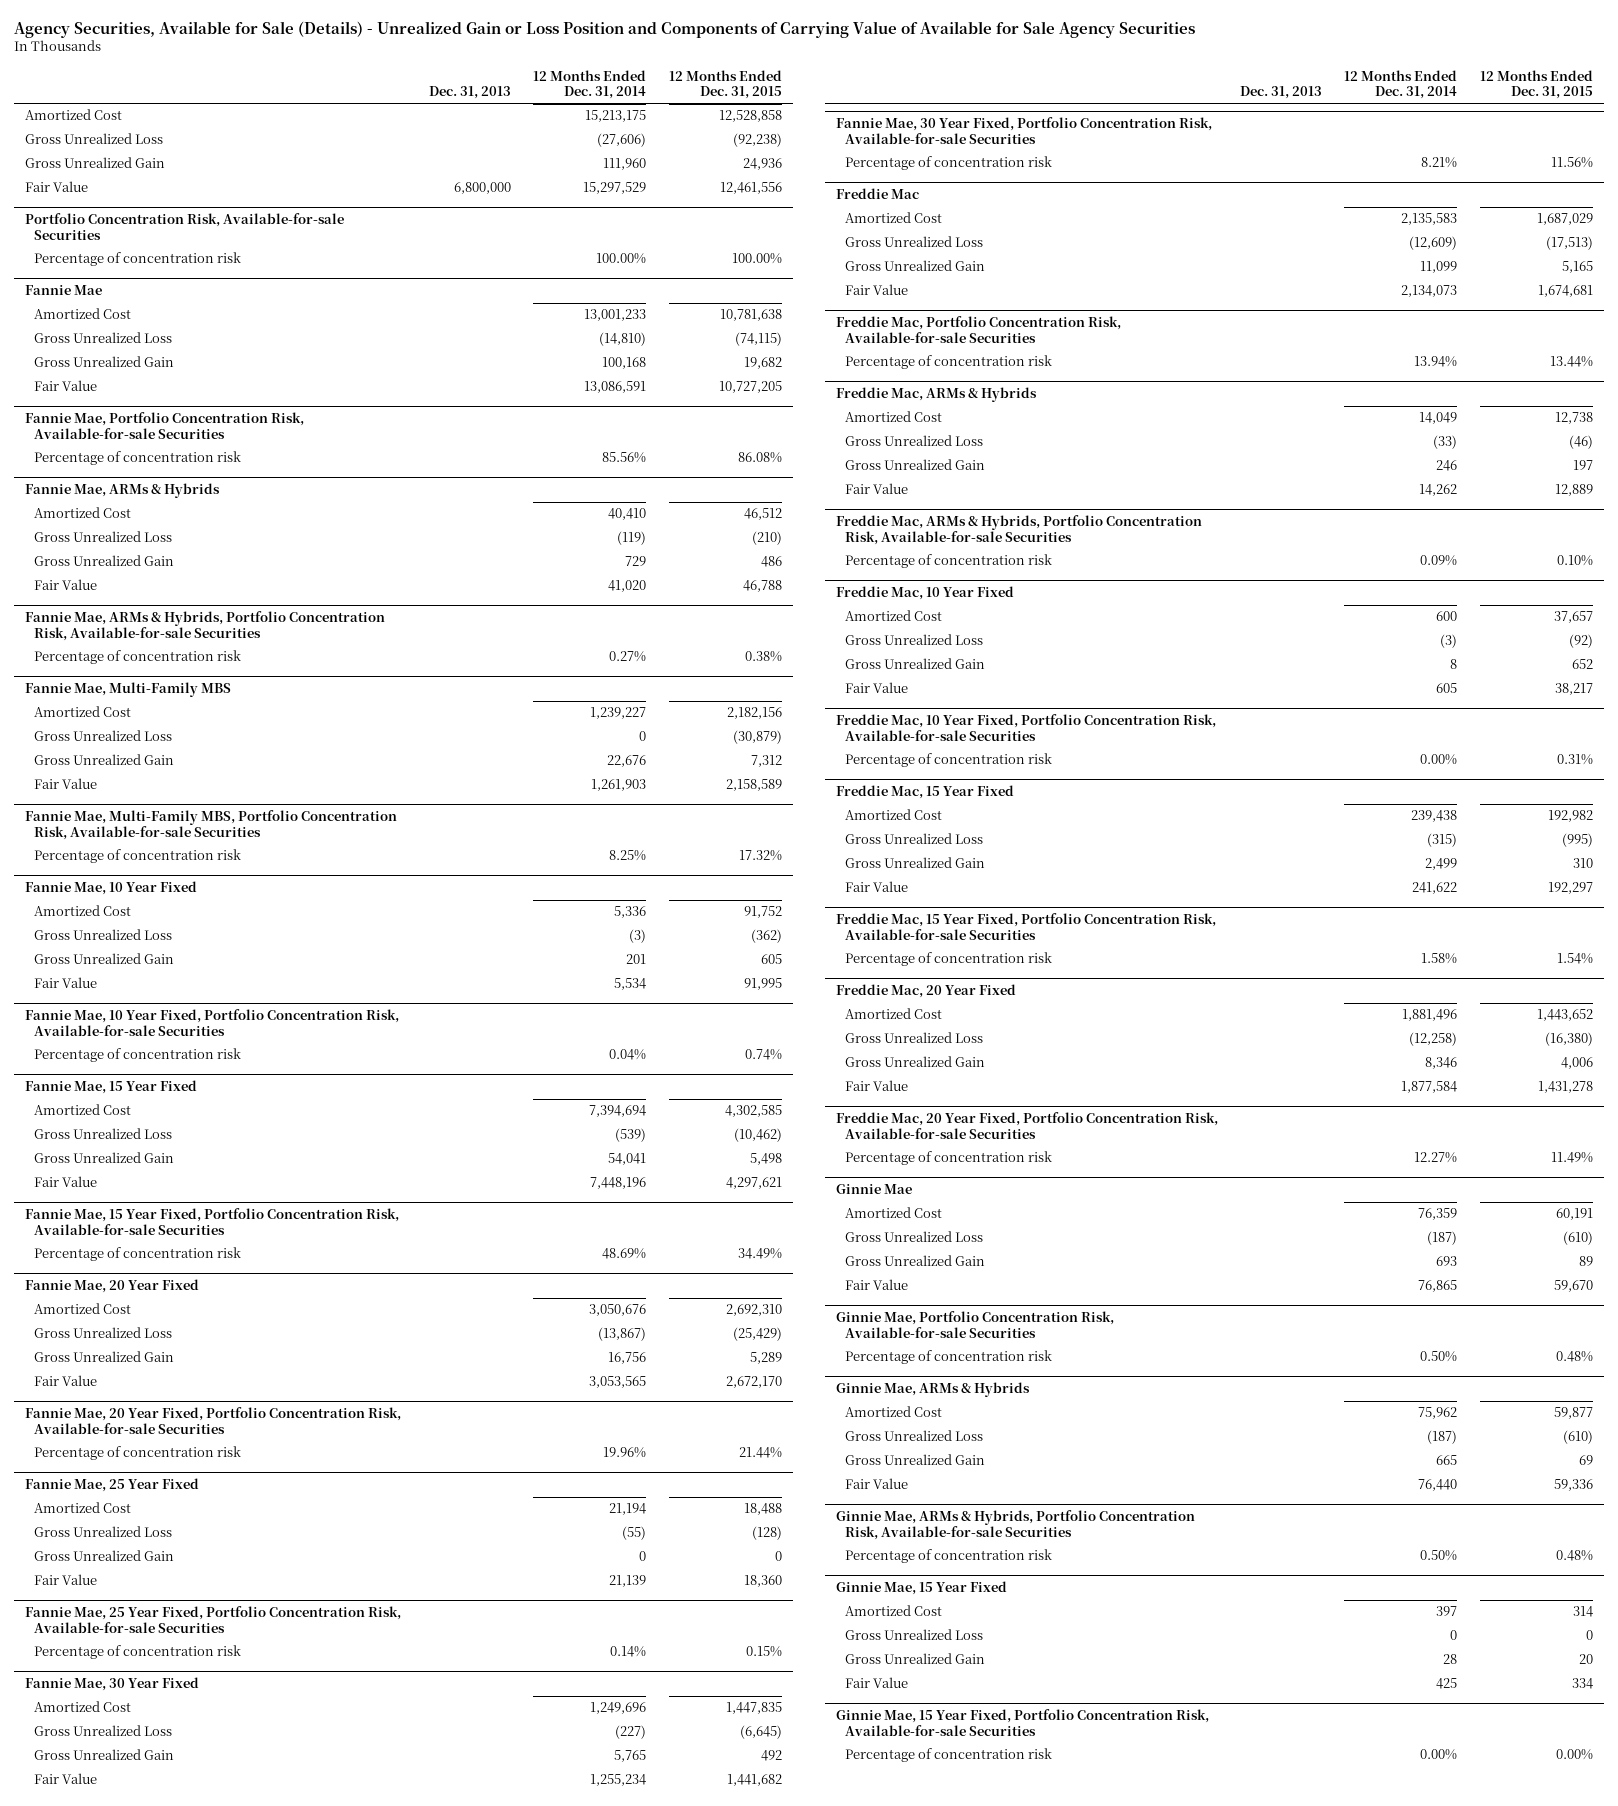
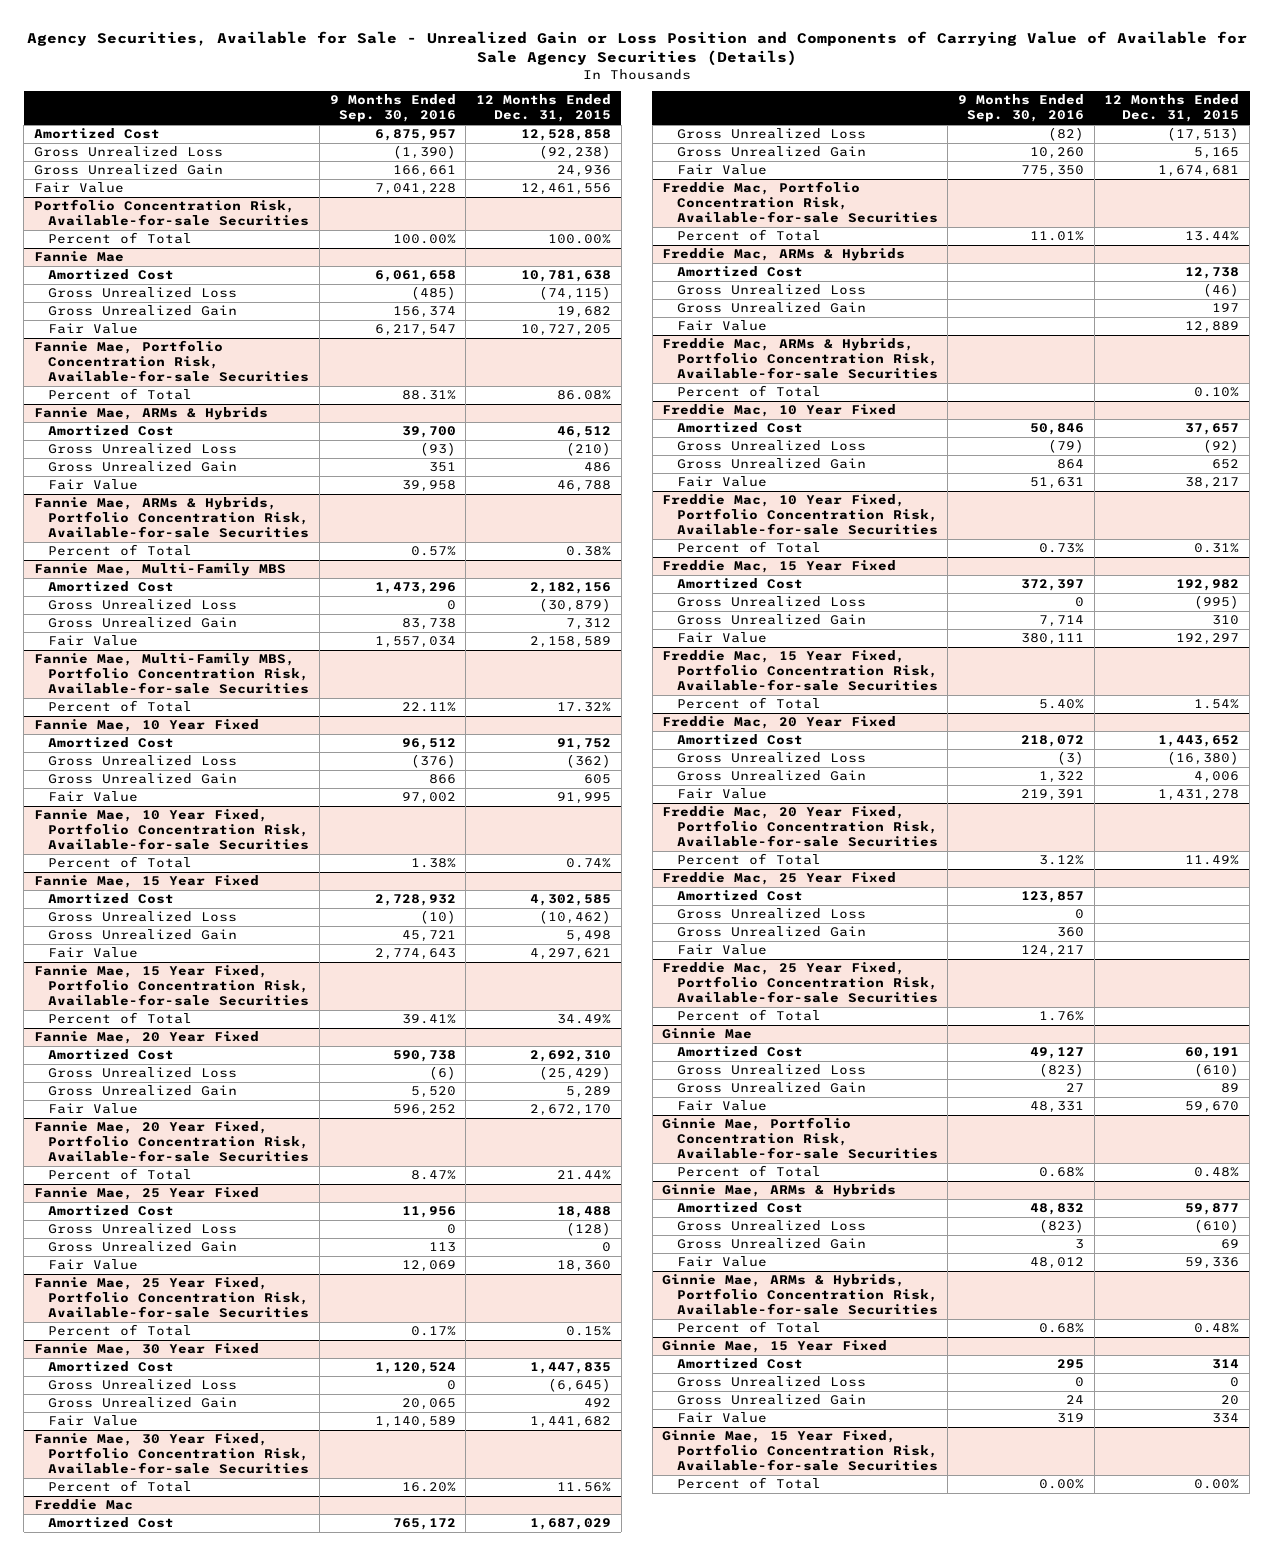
- Agency Securities, Available for Sale (Details) - Unrealized Gain or Loss Position and Components of Carrying Value of Available for Sale Agency Securities
+ Agency Securities, Available for Sale - Unrealized Gain or Loss Position and Components of Carrying Value of Available for Sale Agency Securities (Details)
- | Dec. 31, 2013 | 12 Months Ended Dec. 31, 2014 | 12 Months Ended Dec. 31, 2015
+ | 9 Months Ended Sep. 30, 2016 | 12 Months Ended Dec. 31, 2015
@ Portfolio Concentration Risk, Available-for-sale Securities
- Percentage of concentration risk | | 100.00% | 100.00%
+ Percent of Total | 100.00% | 100.00%
@ Fannie Mae, Portfolio Concentration Risk, Available-for-sale Securities
- Percentage of concentration risk | | 85.56% | 86.08%
+ Percent of Total | 88.31% | 86.08%
@ Fannie Mae, ARMs & Hybrids, Portfolio Concentration Risk, Available-for-sale Securities
- Percentage of concentration risk | | 0.27% | 0.38%
+ Percent of Total | 0.57% | 0.38%
@ Fannie Mae, Multi-Family MBS, Portfolio Concentration Risk, Available-for-sale Securities
- Percentage of concentration risk | | 8.25% | 17.32%
+ Percent of Total | 22.11% | 17.32%
@ Fannie Mae, 10 Year Fixed, Portfolio Concentration Risk, Available-for-sale Securities
- Percentage of concentration risk | | 0.04% | 0.74%
+ Percent of Total | 1.38% | 0.74%
@ Fannie Mae, 15 Year Fixed, Portfolio Concentration Risk, Available-for-sale Securities
- Percentage of concentration risk | | 48.69% | 34.49%
+ Percent of Total | 39.41% | 34.49%
@ Fannie Mae, 20 Year Fixed, Portfolio Concentration Risk, Available-for-sale Securities
- Percentage of concentration risk | | 19.96% | 21.44%
+ Percent of Total | 8.47% | 21.44%
@ Fannie Mae, 25 Year Fixed, Portfolio Concentration Risk, Available-for-sale Securities
- Percentage of concentration risk | | 0.14% | 0.15%
+ Percent of Total | 0.17% | 0.15%
@ Fannie Mae, 30 Year Fixed, Portfolio Concentration Risk, Available-for-sale Securities
- Percentage of concentration risk | | 8.21% | 11.56%
+ Percent of Total | 16.20% | 11.56%
@ Freddie Mac, Portfolio Concentration Risk, Available-for-sale Securities
- Percentage of concentration risk | | 13.94% | 13.44%
+ Percent of Total | 11.01% | 13.44%
@ Freddie Mac, ARMs & Hybrids, Portfolio Concentration Risk, Available-for-sale Securities
- Percentage of concentration risk | | 0.09% | 0.10%
+ Percent of Total | | 0.10%
@ Freddie Mac, 10 Year Fixed, Portfolio Concentration Risk, Available-for-sale Securities
- Percentage of concentration risk | | 0.00% | 0.31%
+ Percent of Total | 0.73% | 0.31%
@ Freddie Mac, 15 Year Fixed, Portfolio Concentration Risk, Available-for-sale Securities
- Percentage of concentration risk | | 1.58% | 1.54%
+ Percent of Total | 5.40% | 1.54%
@ Freddie Mac, 20 Year Fixed, Portfolio Concentration Risk, Available-for-sale Securities
- Percentage of concentration risk | | 12.27% | 11.49%
+ Percent of Total | 3.12% | 11.49%
+ Freddie Mac, 25 Year Fixed
+ Amortized Cost | 123,857 |
+ Gross Unrealized Loss | 0 |
+ Gross Unrealized Gain | 360 |
+ Fair Value | 124,217 |
+ Freddie Mac, 25 Year Fixed, Portfolio Concentration Risk, Available-for-sale Securities
+ Percent of Total | 1.76% |
@ Ginnie Mae, Portfolio Concentration Risk, Available-for-sale Securities
- Percentage of concentration risk | | 0.50% | 0.48%
+ Percent of Total | 0.68% | 0.48%
@ Ginnie Mae, ARMs & Hybrids, Portfolio Concentration Risk, Available-for-sale Securities
- Percentage of concentration risk | | 0.50% | 0.48%
+ Percent of Total | 0.68% | 0.48%
@ Ginnie Mae, 15 Year Fixed, Portfolio Concentration Risk, Available-for-sale Securities
- Percentage of concentration risk | | 0.00% | 0.00%
+ Percent of Total | 0.00% | 0.00%

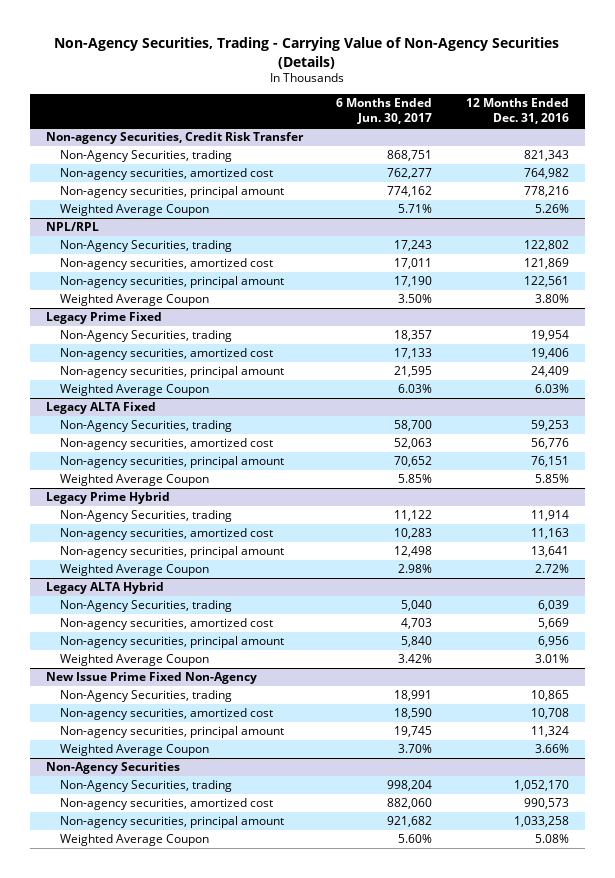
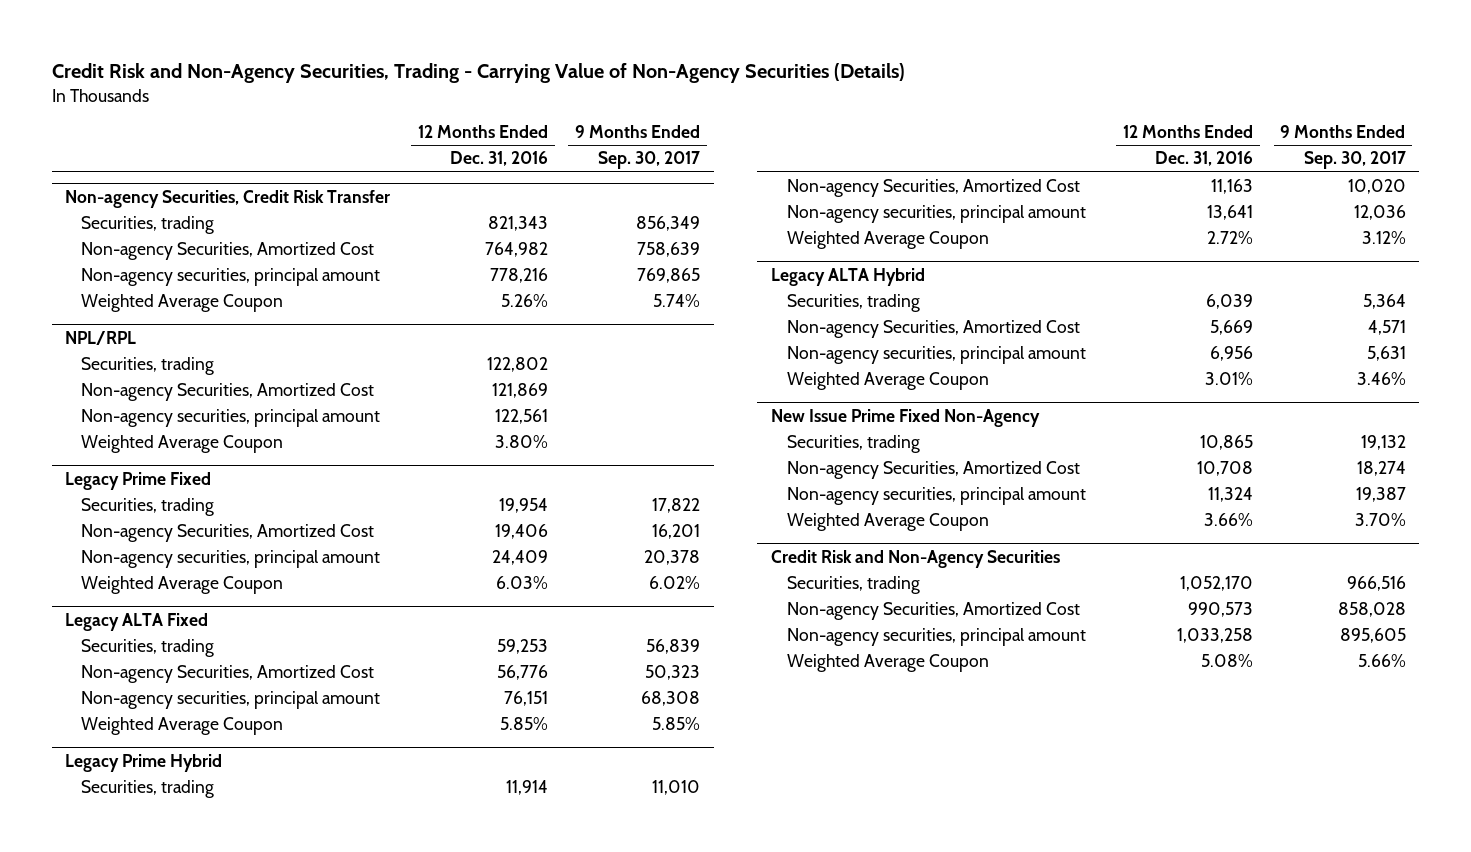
- Non-Agency Securities, Trading - Carrying Value of Non-Agency Securities (Details)
+ Credit Risk and Non-Agency Securities, Trading - Carrying Value of Non-Agency Securities (Details)
- | 6 Months Ended Jun. 30, 2017 | 12 Months Ended Dec. 31, 2016
+ | 12 Months Ended Dec. 31, 2016 | 9 Months Ended Sep. 30, 2017
@ Non-agency Securities, Credit Risk Transfer
- Non-Agency Securities, trading | 868,751 | 821,343
- Non-agency securities, amortized cost | 762,277 | 764,982
+ Securities, trading | 821,343 | 856,349
+ Non-agency Securities, Amortized Cost | 764,982 | 758,639
@ NPL/RPL
- Non-Agency Securities, trading | 17,243 | 122,802
- Non-agency securities, amortized cost | 17,011 | 121,869
+ Securities, trading | 122,802 |
+ Non-agency Securities, Amortized Cost | 121,869 |
@ Legacy Prime Fixed
- Non-Agency Securities, trading | 18,357 | 19,954
- Non-agency securities, amortized cost | 17,133 | 19,406
+ Securities, trading | 19,954 | 17,822
+ Non-agency Securities, Amortized Cost | 19,406 | 16,201
@ Legacy ALTA Fixed
- Non-Agency Securities, trading | 58,700 | 59,253
- Non-agency securities, amortized cost | 52,063 | 56,776
+ Securities, trading | 59,253 | 56,839
+ Non-agency Securities, Amortized Cost | 56,776 | 50,323
@ Legacy Prime Hybrid
- Non-Agency Securities, trading | 11,122 | 11,914
- Non-agency securities, amortized cost | 10,283 | 11,163
+ Securities, trading | 11,914 | 11,010
+ Non-agency Securities, Amortized Cost | 11,163 | 10,020
@ Legacy ALTA Hybrid
- Non-Agency Securities, trading | 5,040 | 6,039
- Non-agency securities, amortized cost | 4,703 | 5,669
+ Securities, trading | 6,039 | 5,364
+ Non-agency Securities, Amortized Cost | 5,669 | 4,571
@ New Issue Prime Fixed Non-Agency
- Non-Agency Securities, trading | 18,991 | 10,865
- Non-agency securities, amortized cost | 18,590 | 10,708
+ Securities, trading | 10,865 | 19,132
+ Non-agency Securities, Amortized Cost | 10,708 | 18,274
- Non-Agency Securities
- Non-Agency Securities, trading | 998,204 | 1,052,170
- Non-agency securities, amortized cost | 882,060 | 990,573
+ Credit Risk and Non-Agency Securities
+ Securities, trading | 1,052,170 | 966,516
+ Non-agency Securities, Amortized Cost | 990,573 | 858,028

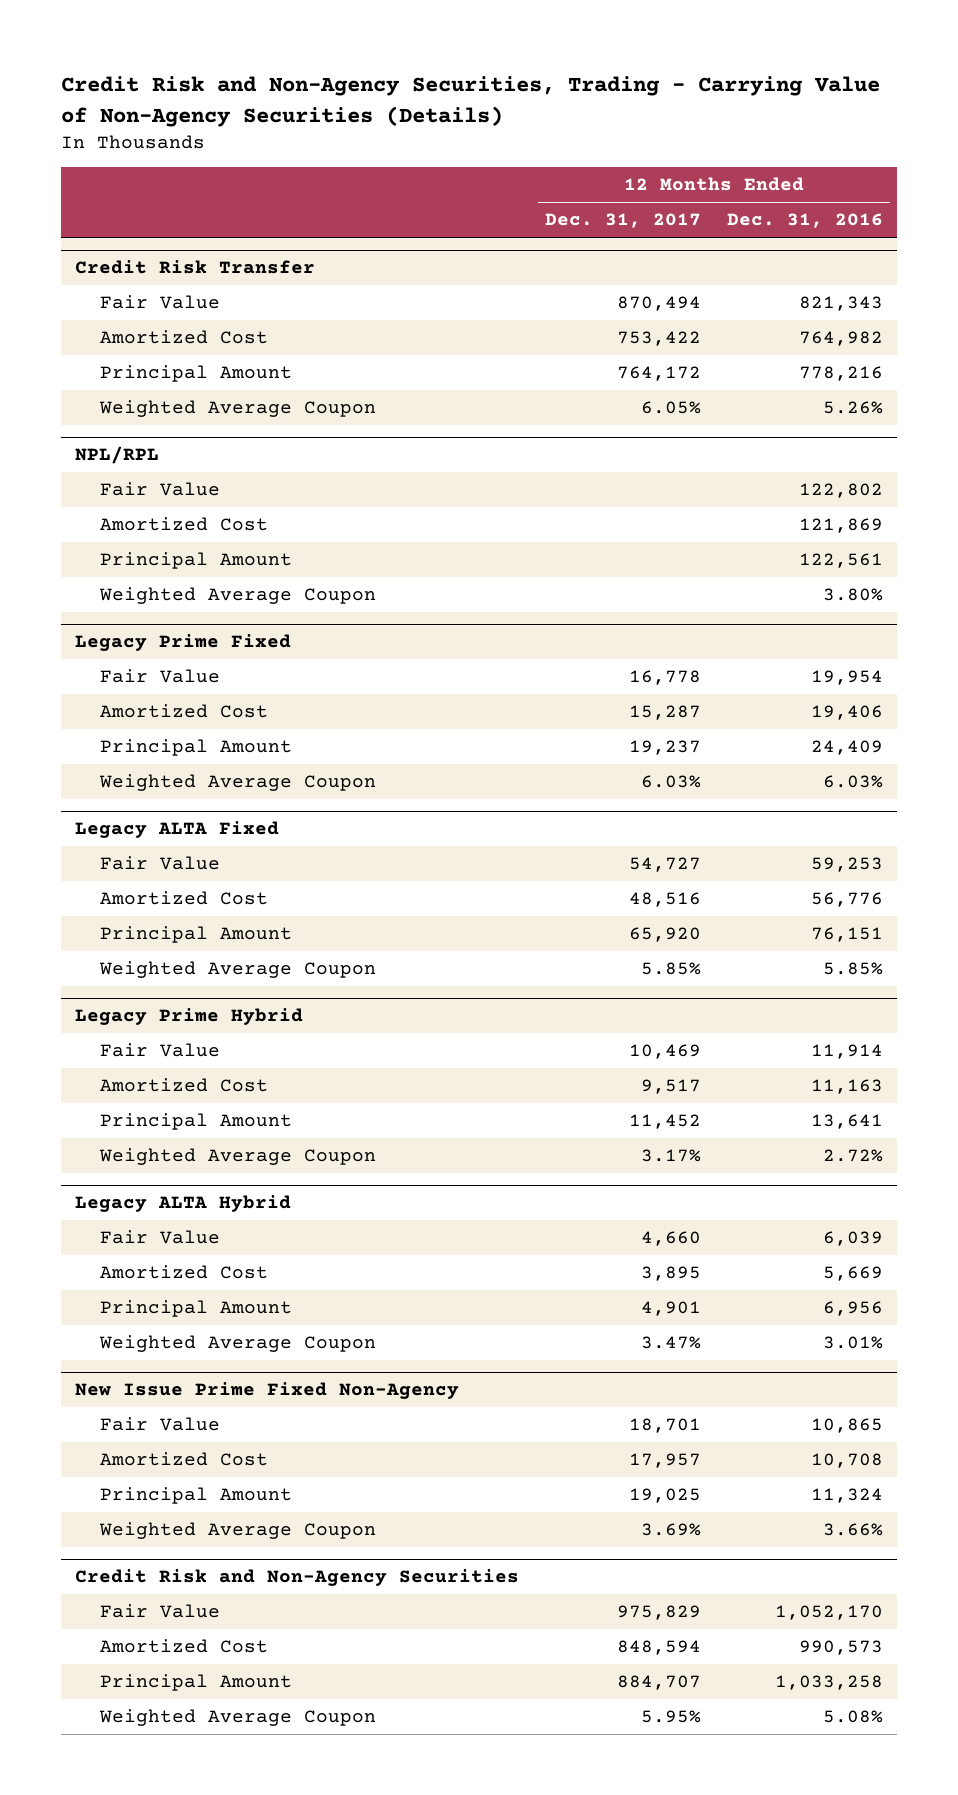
- | 12 Months Ended Dec. 31, 2016 | 9 Months Ended Sep. 30, 2017
+ | 12 Months Ended Dec. 31, 2017 | 12 Months Ended Dec. 31, 2016
- Non-agency Securities, Credit Risk Transfer
- Securities, trading | 821,343 | 856,349
- Non-agency Securities, Amortized Cost | 764,982 | 758,639
- Non-agency securities, principal amount | 778,216 | 769,865
+ Credit Risk Transfer
+ Fair Value | 870,494 | 821,343
+ Amortized Cost | 753,422 | 764,982
+ Principal Amount | 764,172 | 778,216
@ NPL/RPL
- Securities, trading | 122,802 |
- Non-agency Securities, Amortized Cost | 121,869 |
- Non-agency securities, principal amount | 122,561 |
+ Fair Value | | 122,802
+ Amortized Cost | | 121,869
+ Principal Amount | | 122,561
@ Legacy Prime Fixed
- Securities, trading | 19,954 | 17,822
- Non-agency Securities, Amortized Cost | 19,406 | 16,201
- Non-agency securities, principal amount | 24,409 | 20,378
+ Fair Value | 16,778 | 19,954
+ Amortized Cost | 15,287 | 19,406
+ Principal Amount | 19,237 | 24,409
@ Legacy ALTA Fixed
- Securities, trading | 59,253 | 56,839
- Non-agency Securities, Amortized Cost | 56,776 | 50,323
- Non-agency securities, principal amount | 76,151 | 68,308
+ Fair Value | 54,727 | 59,253
+ Amortized Cost | 48,516 | 56,776
+ Principal Amount | 65,920 | 76,151
@ Legacy Prime Hybrid
- Securities, trading | 11,914 | 11,010
- Non-agency Securities, Amortized Cost | 11,163 | 10,020
- Non-agency securities, principal amount | 13,641 | 12,036
+ Fair Value | 10,469 | 11,914
+ Amortized Cost | 9,517 | 11,163
+ Principal Amount | 11,452 | 13,641
@ Legacy ALTA Hybrid
- Securities, trading | 6,039 | 5,364
- Non-agency Securities, Amortized Cost | 5,669 | 4,571
- Non-agency securities, principal amount | 6,956 | 5,631
+ Fair Value | 4,660 | 6,039
+ Amortized Cost | 3,895 | 5,669
+ Principal Amount | 4,901 | 6,956
@ New Issue Prime Fixed Non-Agency
- Securities, trading | 10,865 | 19,132
- Non-agency Securities, Amortized Cost | 10,708 | 18,274
- Non-agency securities, principal amount | 11,324 | 19,387
+ Fair Value | 18,701 | 10,865
+ Amortized Cost | 17,957 | 10,708
+ Principal Amount | 19,025 | 11,324
@ Credit Risk and Non-Agency Securities
- Securities, trading | 1,052,170 | 966,516
- Non-agency Securities, Amortized Cost | 990,573 | 858,028
- Non-agency securities, principal amount | 1,033,258 | 895,605
+ Fair Value | 975,829 | 1,052,170
+ Amortized Cost | 848,594 | 990,573
+ Principal Amount | 884,707 | 1,033,258

